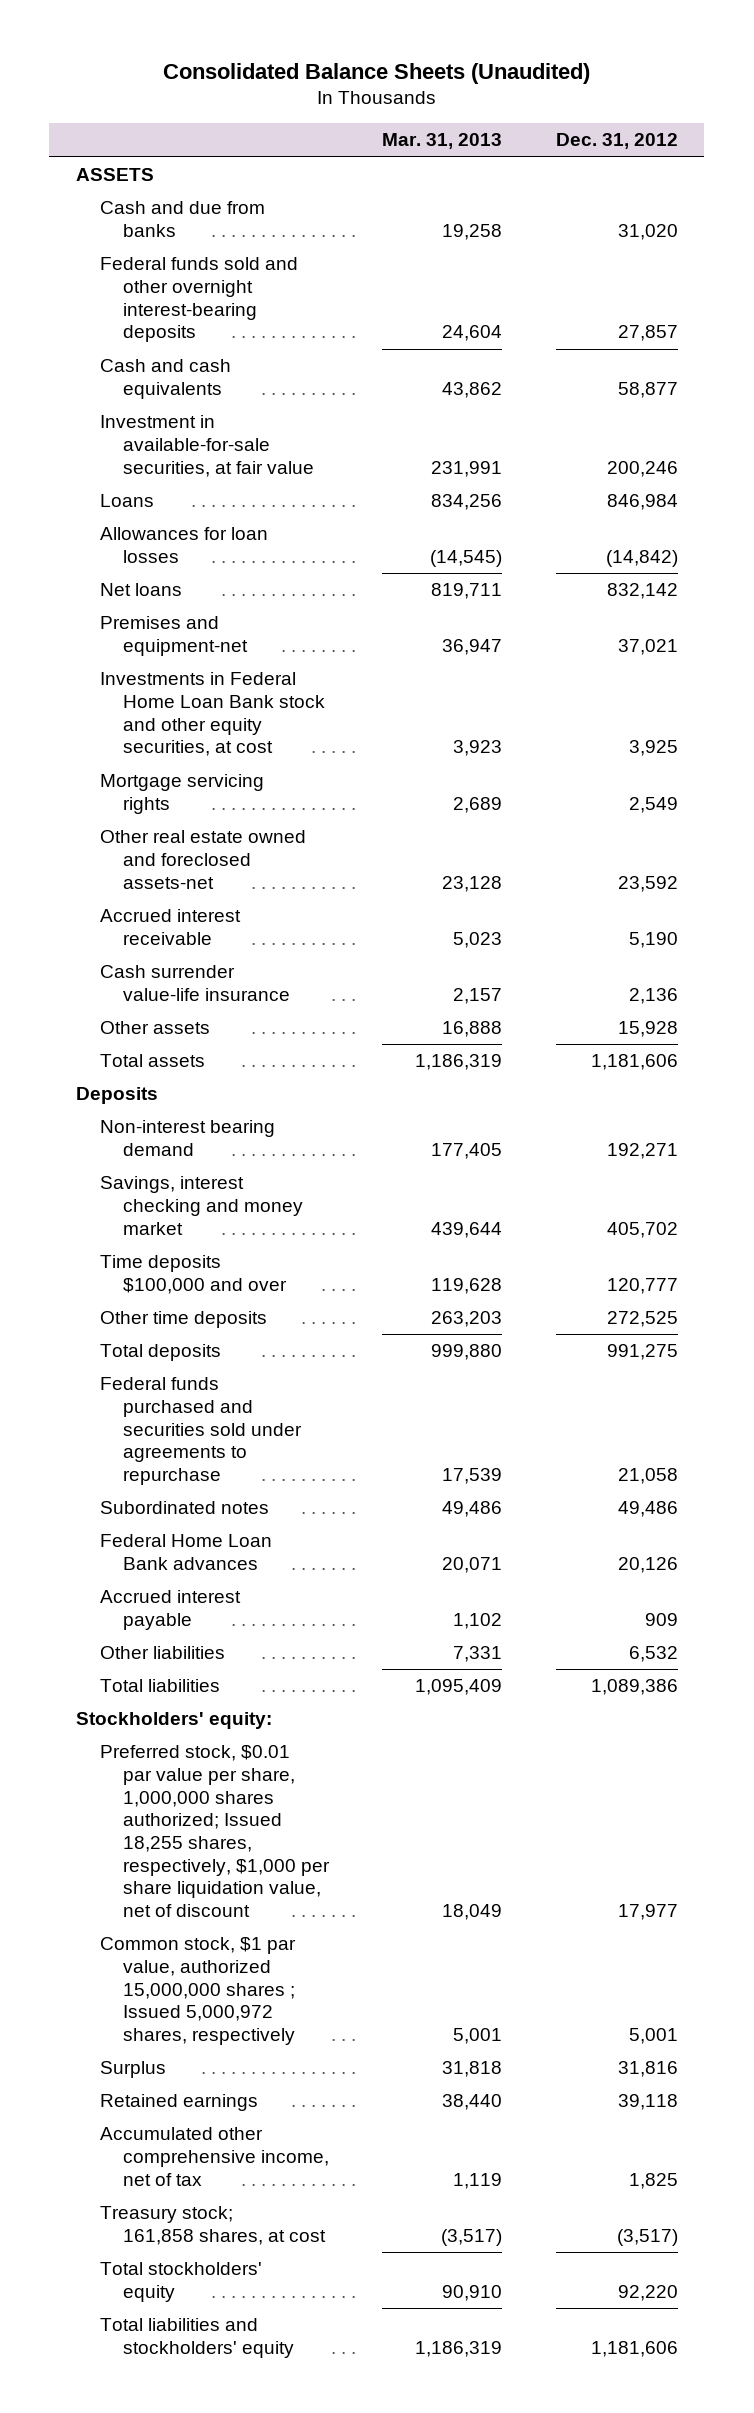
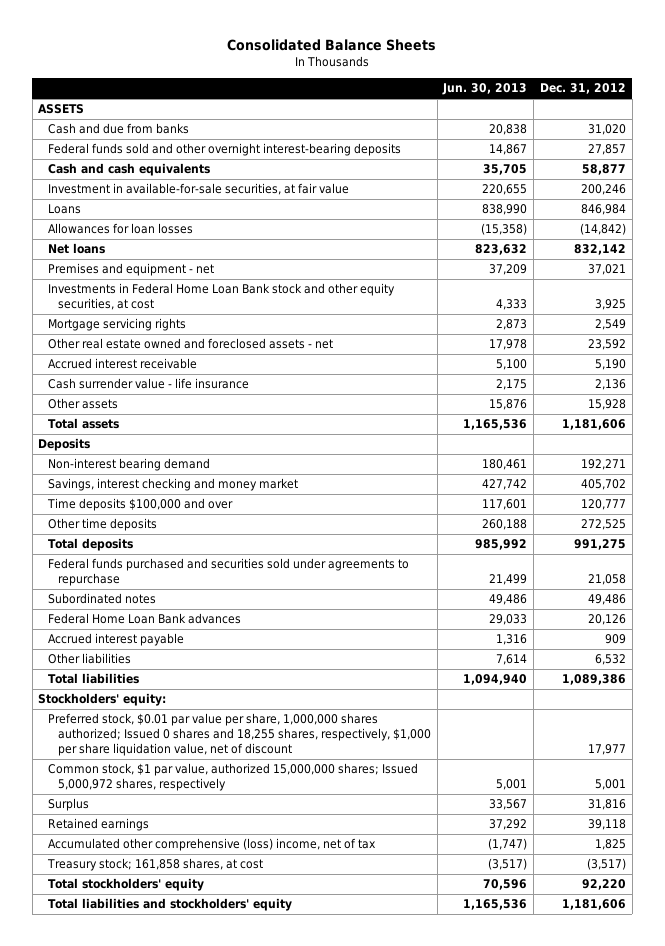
- Consolidated Balance Sheets (Unaudited)
+ Consolidated Balance Sheets
- | Mar. 31, 2013 | Dec. 31, 2012
+ | Jun. 30, 2013 | Dec. 31, 2012
- Premises and equipment-net | 36,947 | 37,021
+ Premises and equipment - net | 37,209 | 37,021
- Other real estate owned and foreclosed assets-net | 23,128 | 23,592
+ Other real estate owned and foreclosed assets - net | 17,978 | 23,592
- Cash surrender value-life insurance | 2,157 | 2,136
+ Cash surrender value - life insurance | 2,175 | 2,136
- Preferred stock, $0.01 par value per share, 1,000,000 shares authorized; Issued 18,255 shares, respectively, $1,000 per share liquidation value, net of discount | 18,049 | 17,977
- Common stock, $1 par value, authorized 15,000,000 shares ; Issued 5,000,972 shares, respectively | 5,001 | 5,001
+ Preferred stock, $0.01 par value per share, 1,000,000 shares authorized; Issued 0 shares and 18,255 shares, respectively, $1,000 per share liquidation value, net of discount | | 17,977
+ Common stock, $1 par value, authorized 15,000,000 shares; Issued 5,000,972 shares, respectively | 5,001 | 5,001
- Accumulated other comprehensive income, net of tax | 1,119 | 1,825
+ Accumulated other comprehensive (loss) income, net of tax | (1,747) | 1,825

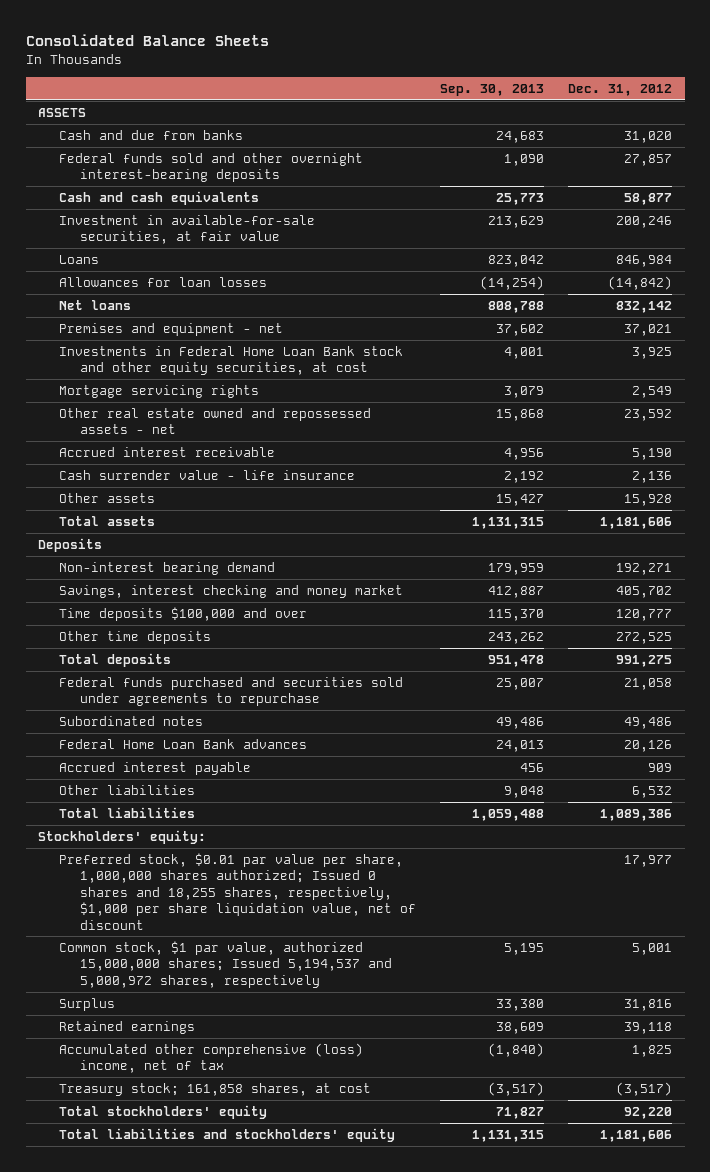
- | Jun. 30, 2013 | Dec. 31, 2012
+ | Sep. 30, 2013 | Dec. 31, 2012
- Other real estate owned and foreclosed assets - net | 17,978 | 23,592
+ Other real estate owned and repossessed assets - net | 15,868 | 23,592
- Common stock, $1 par value, authorized 15,000,000 shares; Issued 5,000,972 shares, respectively | 5,001 | 5,001
+ Common stock, $1 par value, authorized 15,000,000 shares; Issued 5,194,537 and 5,000,972 shares, respectively | 5,195 | 5,001

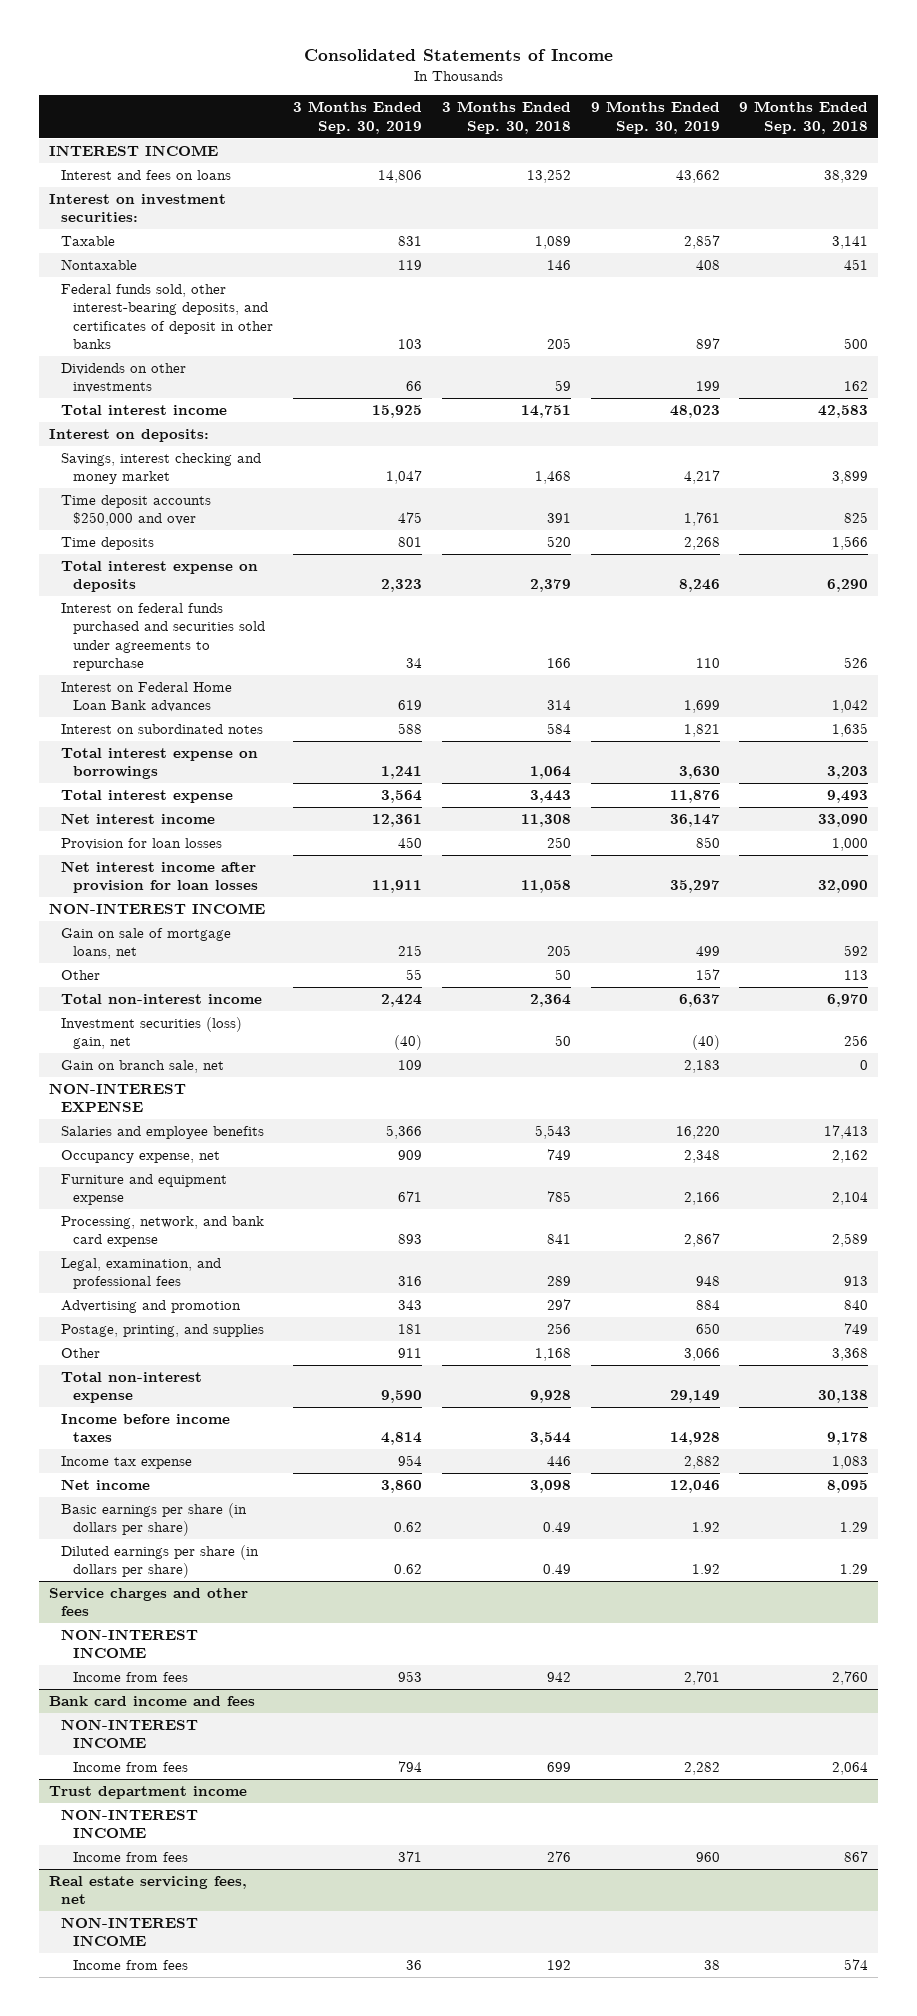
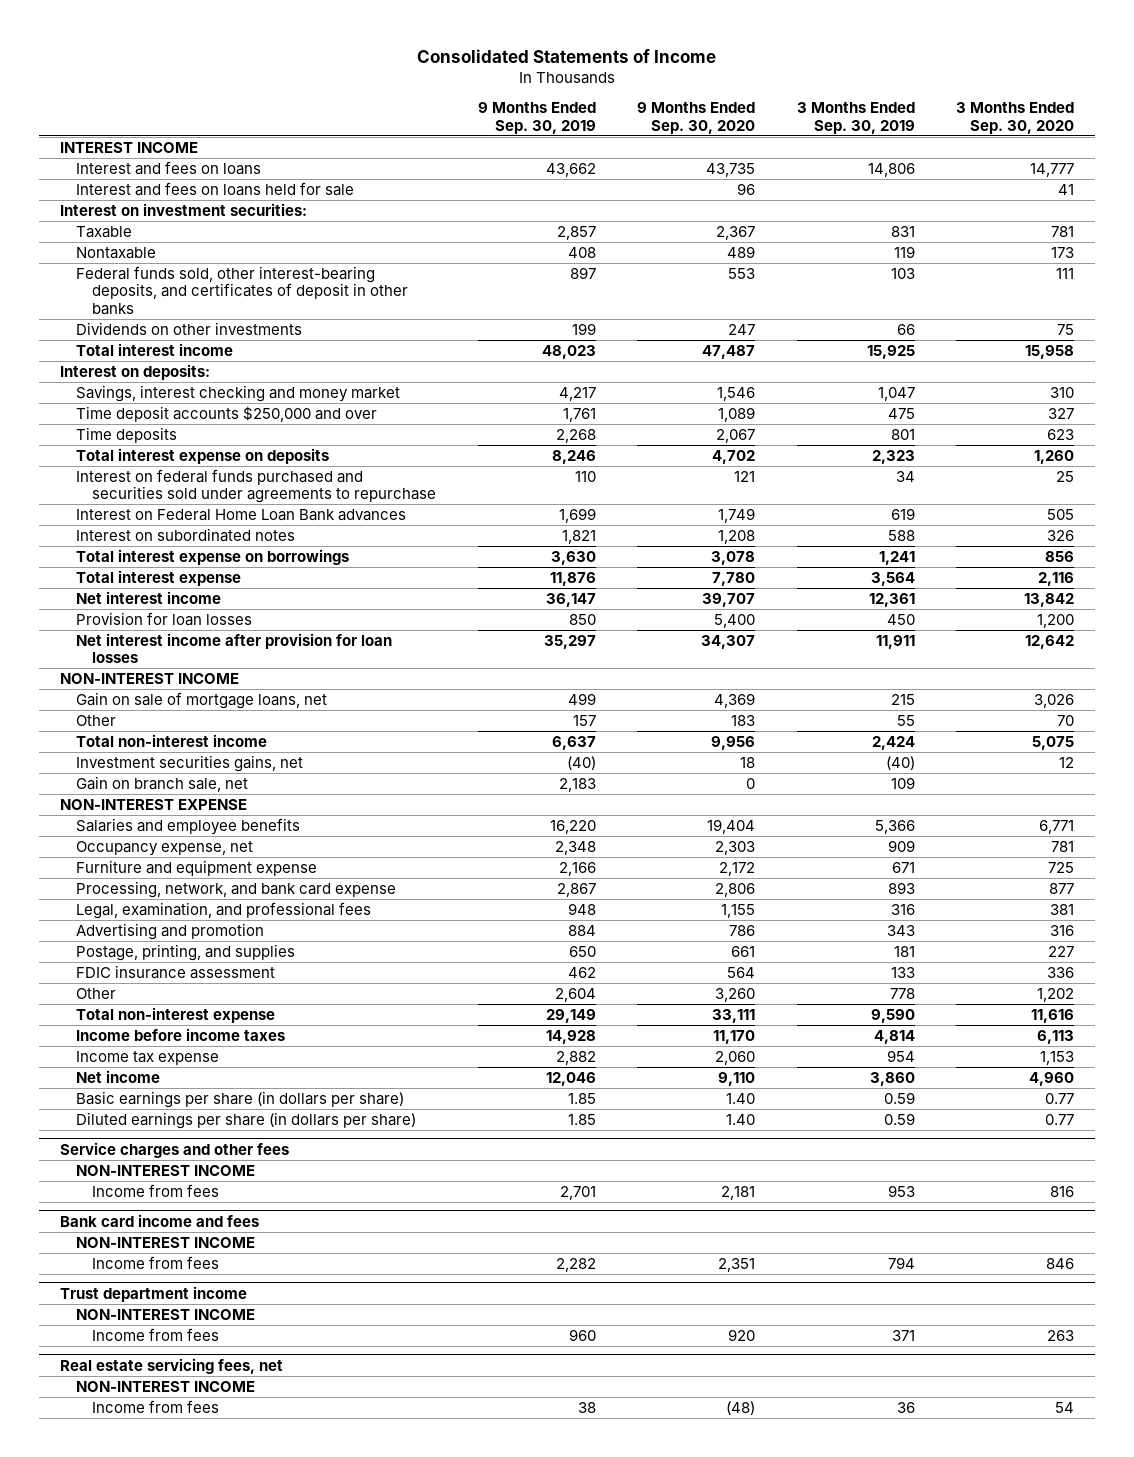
- | 3 Months Ended Sep. 30, 2019 | 3 Months Ended Sep. 30, 2018 | 9 Months Ended Sep. 30, 2019 | 9 Months Ended Sep. 30, 2018
+ | 9 Months Ended Sep. 30, 2019 | 9 Months Ended Sep. 30, 2020 | 3 Months Ended Sep. 30, 2019 | 3 Months Ended Sep. 30, 2020
+ Interest and fees on loans held for sale | | 96 | | 41
- Investment securities (loss) gain, net | (40) | 50 | (40) | 256
+ Investment securities gains, net | (40) | 18 | (40) | 12
- Other | 911 | 1,168 | 3,066 | 3,368
+ FDIC insurance assessment | 462 | 564 | 133 | 336
+ Other | 2,604 | 3,260 | 778 | 1,202
- Basic earnings per share (in dollars per share) | 0.62 | 0.49 | 1.92 | 1.29
- Diluted earnings per share (in dollars per share) | 0.62 | 0.49 | 1.92 | 1.29
+ Basic earnings per share (in dollars per share) | 1.85 | 1.40 | 0.59 | 0.77
+ Diluted earnings per share (in dollars per share) | 1.85 | 1.40 | 0.59 | 0.77

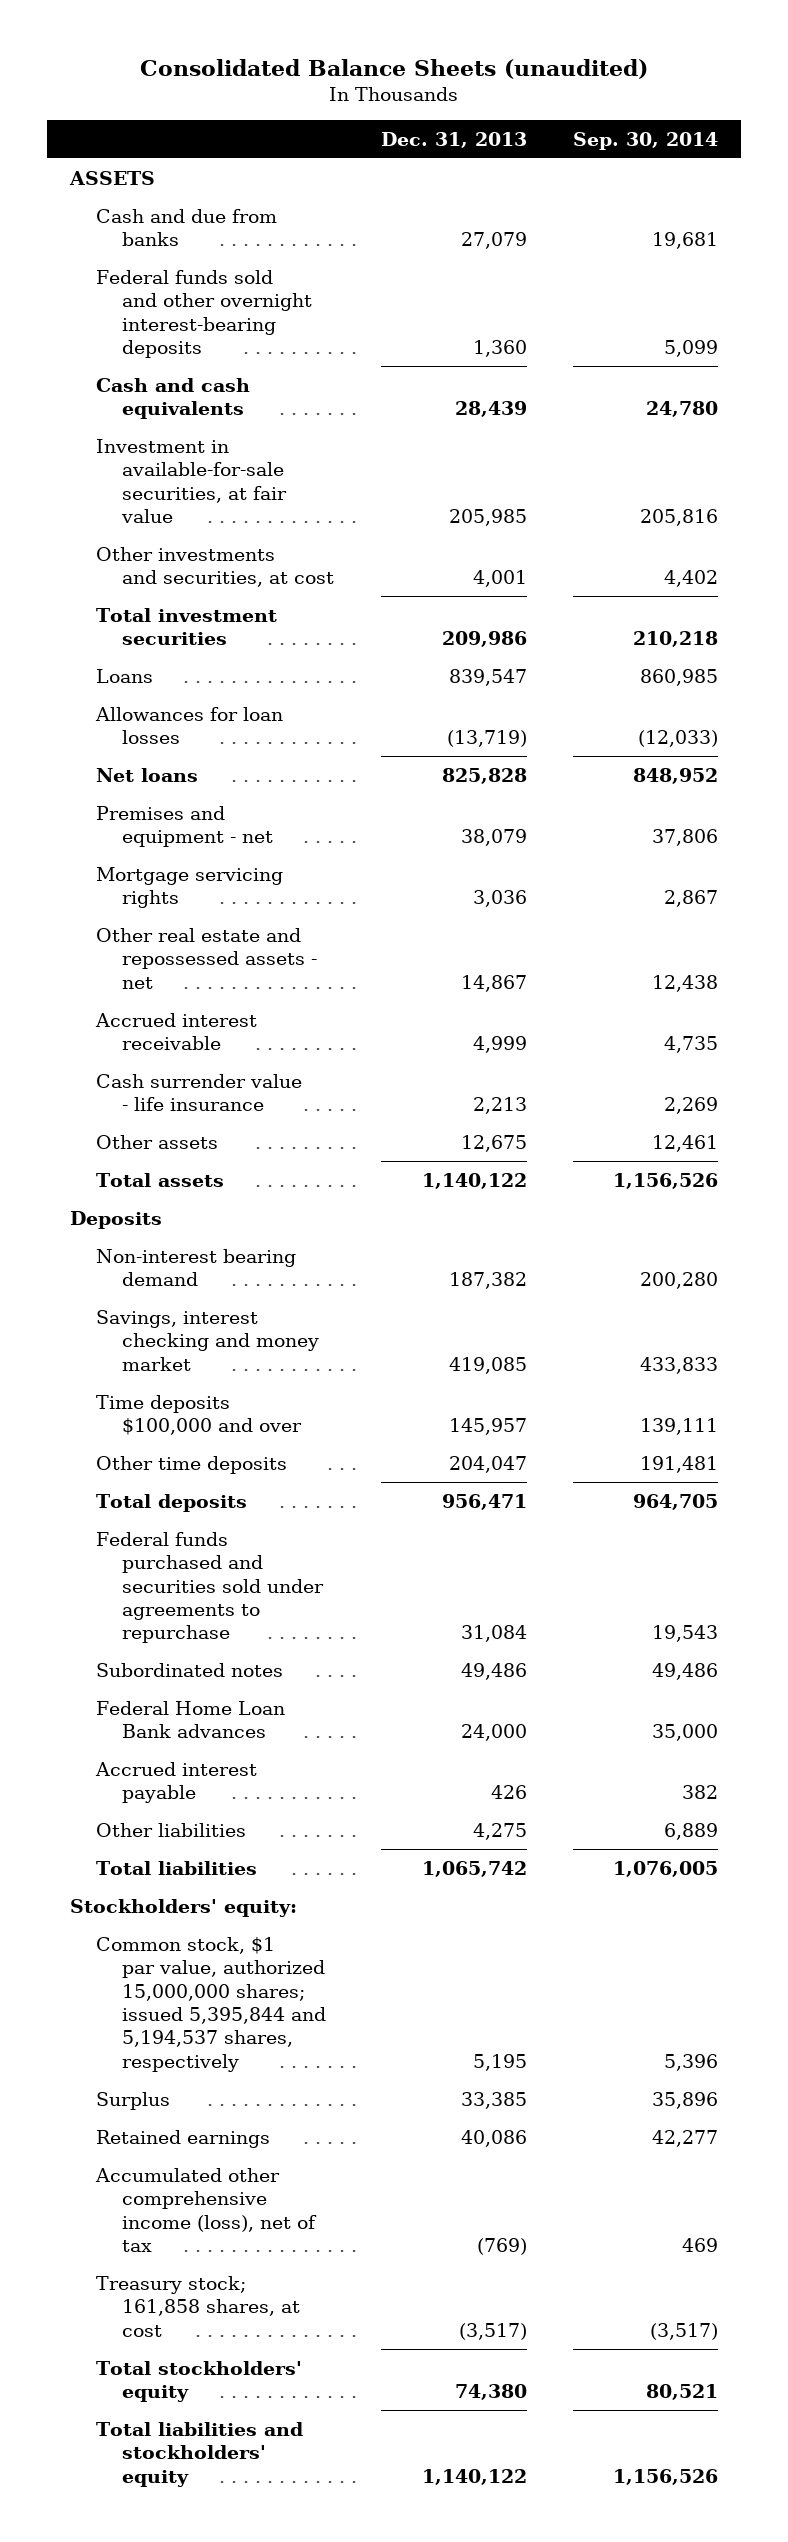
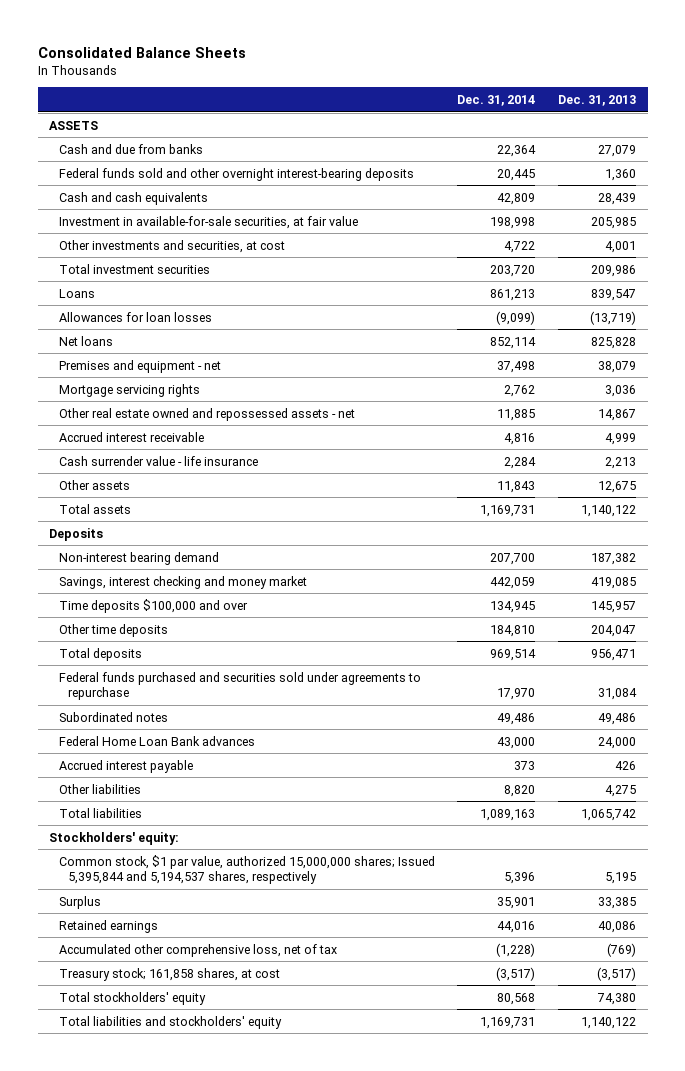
- Consolidated Balance Sheets (unaudited)
+ Consolidated Balance Sheets
- | Dec. 31, 2013 | Sep. 30, 2014
+ | Dec. 31, 2014 | Dec. 31, 2013
- Other real estate and repossessed assets - net | 14,867 | 12,438
+ Other real estate owned and repossessed assets - net | 11,885 | 14,867
- Common stock, $1 par value, authorized 15,000,000 shares; issued 5,395,844 and 5,194,537 shares, respectively | 5,195 | 5,396
+ Common stock, $1 par value, authorized 15,000,000 shares; Issued 5,395,844 and 5,194,537 shares, respectively | 5,396 | 5,195
- Accumulated other comprehensive income (loss), net of tax | (769) | 469
+ Accumulated other comprehensive loss, net of tax | (1,228) | (769)

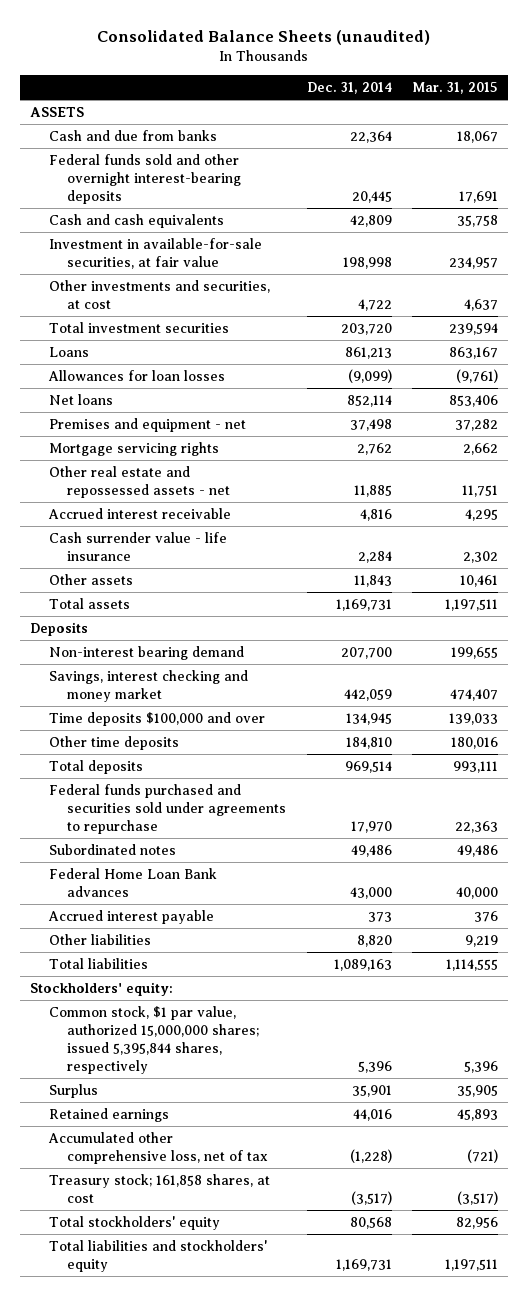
- Consolidated Balance Sheets
+ Consolidated Balance Sheets (unaudited)
- | Dec. 31, 2014 | Dec. 31, 2013
+ | Dec. 31, 2014 | Mar. 31, 2015
- Other real estate owned and repossessed assets - net | 11,885 | 14,867
+ Other real estate and repossessed assets - net | 11,885 | 11,751
- Common stock, $1 par value, authorized 15,000,000 shares; Issued 5,395,844 and 5,194,537 shares, respectively | 5,396 | 5,195
+ Common stock, $1 par value, authorized 15,000,000 shares; issued 5,395,844 shares, respectively | 5,396 | 5,396

